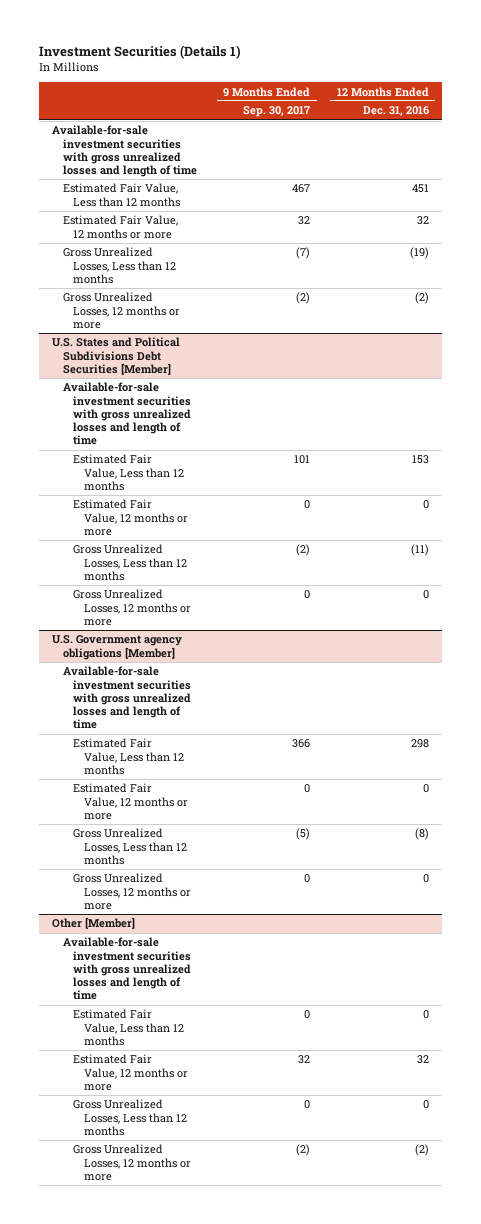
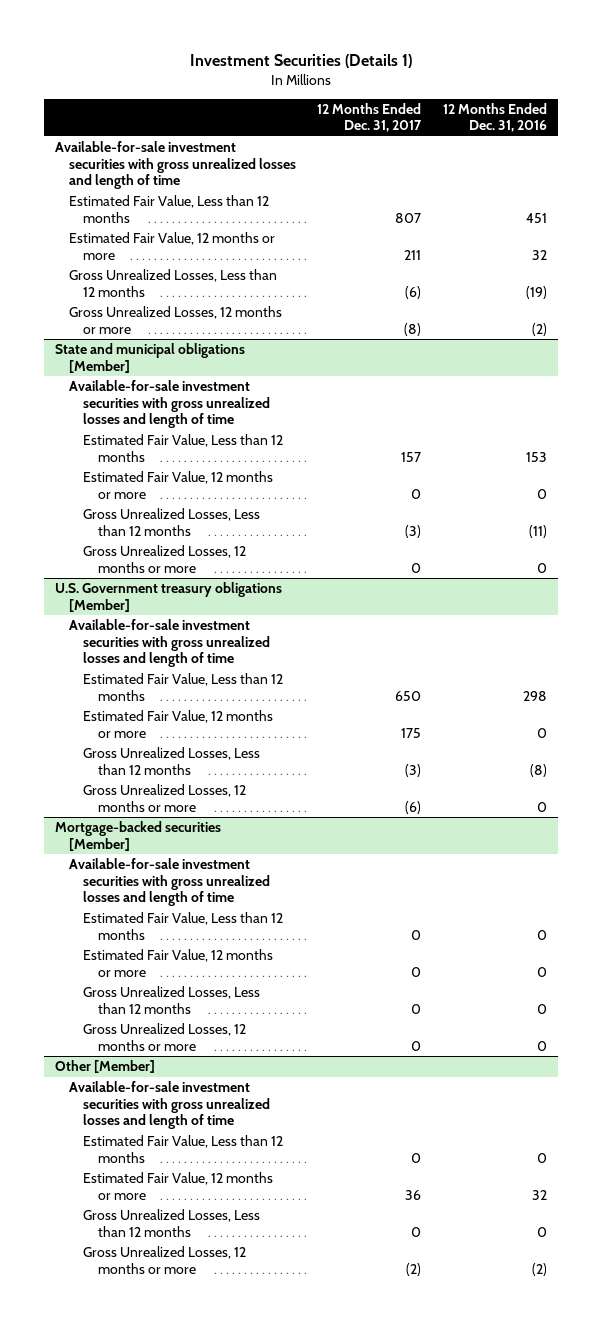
- | 9 Months Ended Sep. 30, 2017 | 12 Months Ended Dec. 31, 2016
+ | 12 Months Ended Dec. 31, 2017 | 12 Months Ended Dec. 31, 2016
- U.S. States and Political Subdivisions Debt Securities [Member]
+ State and municipal obligations [Member]
- U.S. Government agency obligations [Member]
+ U.S. Government treasury obligations [Member]
+ Mortgage-backed securities [Member]
+ Available-for-sale investment securities with gross unrealized losses and length of time
+ Estimated Fair Value, Less than 12 months | 0 | 0
+ Estimated Fair Value, 12 months or more | 0 | 0
+ Gross Unrealized Losses, Less than 12 months | 0 | 0
+ Gross Unrealized Losses, 12 months or more | 0 | 0

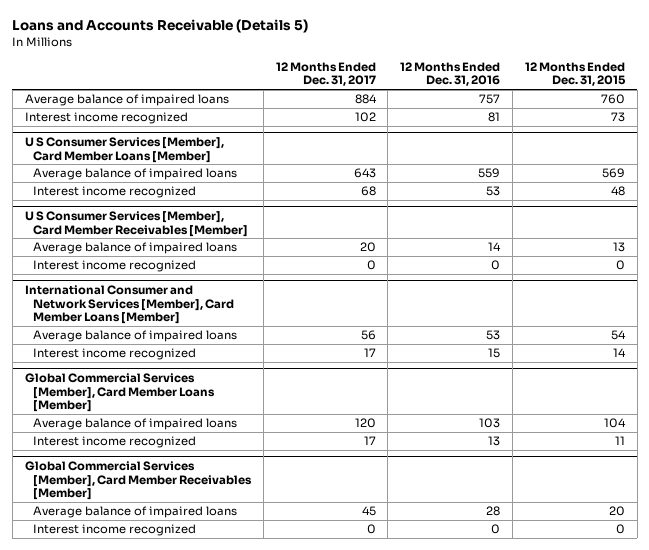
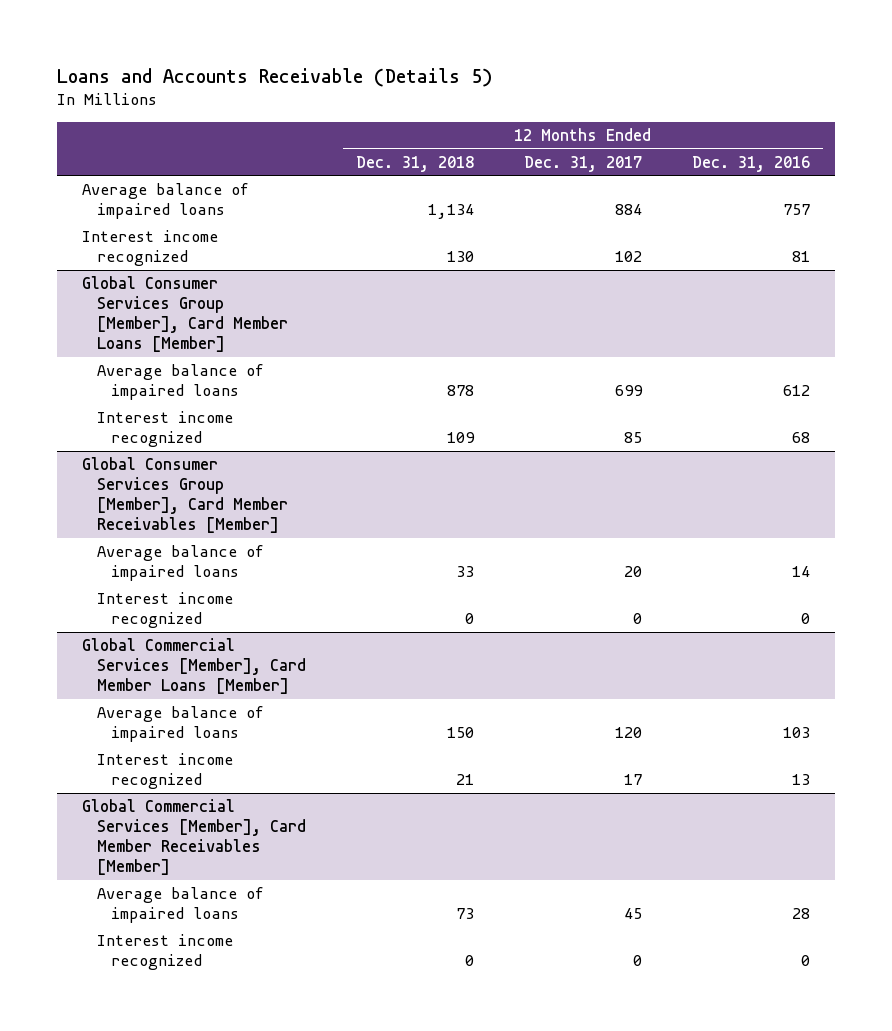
- | 12 Months Ended Dec. 31, 2017 | 12 Months Ended Dec. 31, 2016 | 12 Months Ended Dec. 31, 2015
+ | 12 Months Ended Dec. 31, 2018 | 12 Months Ended Dec. 31, 2017 | 12 Months Ended Dec. 31, 2016
- U S Consumer Services [Member], Card Member Loans [Member]
- Average balance of impaired loans | 643 | 559 | 569
- Interest income recognized | 68 | 53 | 48
- U S Consumer Services [Member], Card Member Receivables [Member]
+ Global Consumer Services Group [Member], Card Member Loans [Member]
+ Average balance of impaired loans | 878 | 699 | 612
+ Interest income recognized | 109 | 85 | 68
+ Global Consumer Services Group [Member], Card Member Receivables [Member]
- International Consumer and Network Services [Member], Card Member Loans [Member]
- Average balance of impaired loans | 56 | 53 | 54
- Interest income recognized | 17 | 15 | 14

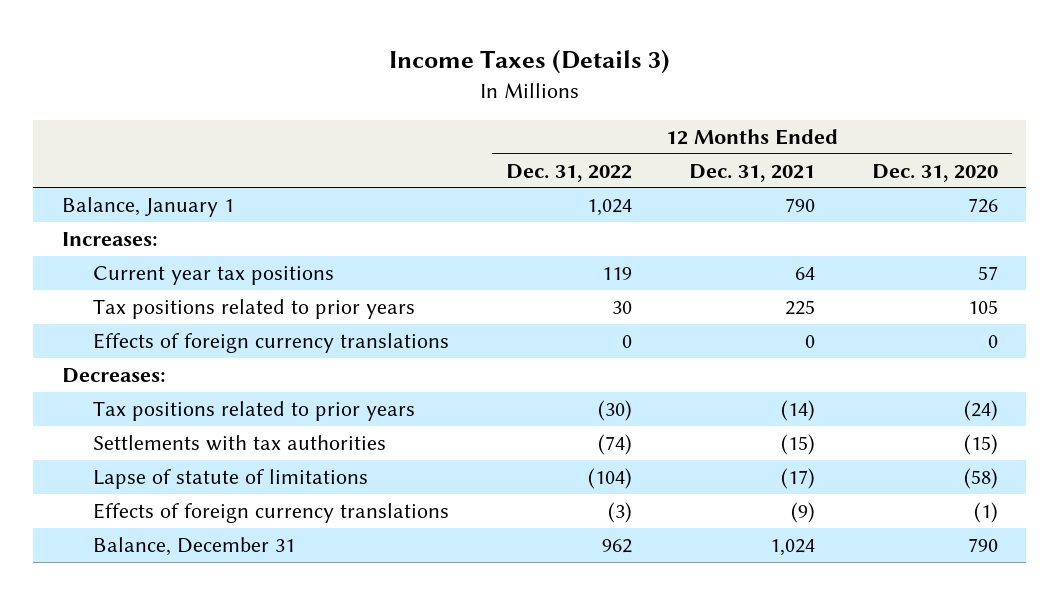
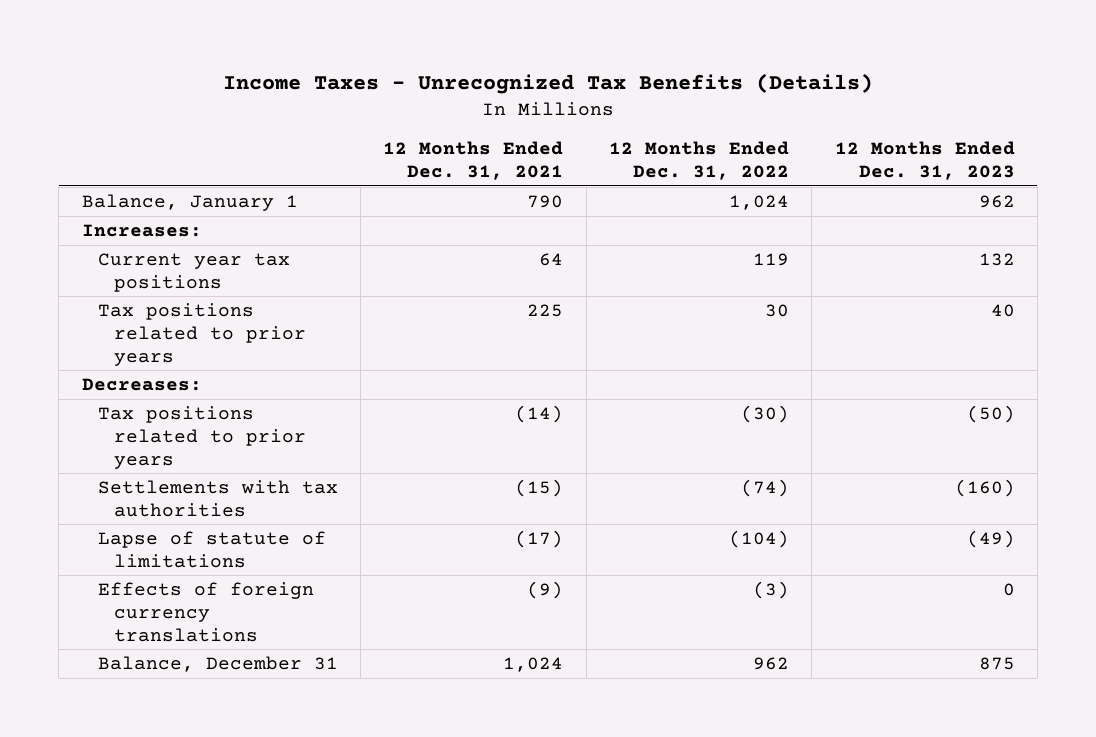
- Income Taxes (Details 3)
+ Income Taxes - Unrecognized Tax Benefits (Details)
- | 12 Months Ended Dec. 31, 2022 | 12 Months Ended Dec. 31, 2021 | 12 Months Ended Dec. 31, 2020
+ | 12 Months Ended Dec. 31, 2021 | 12 Months Ended Dec. 31, 2022 | 12 Months Ended Dec. 31, 2023
- Effects of foreign currency translations | 0 | 0 | 0

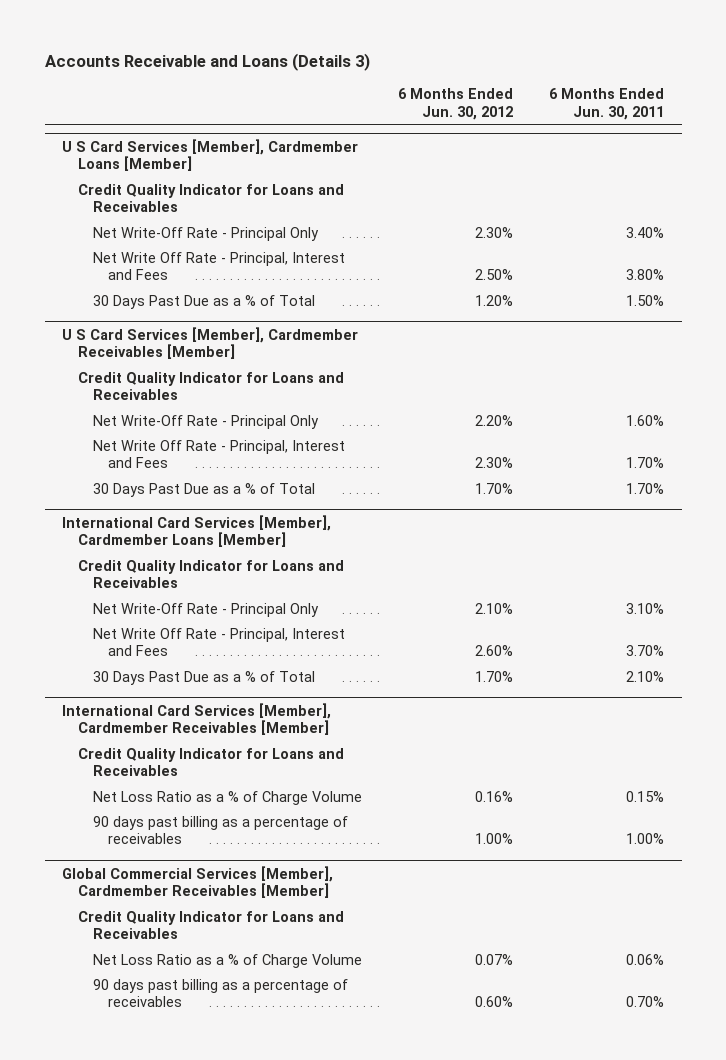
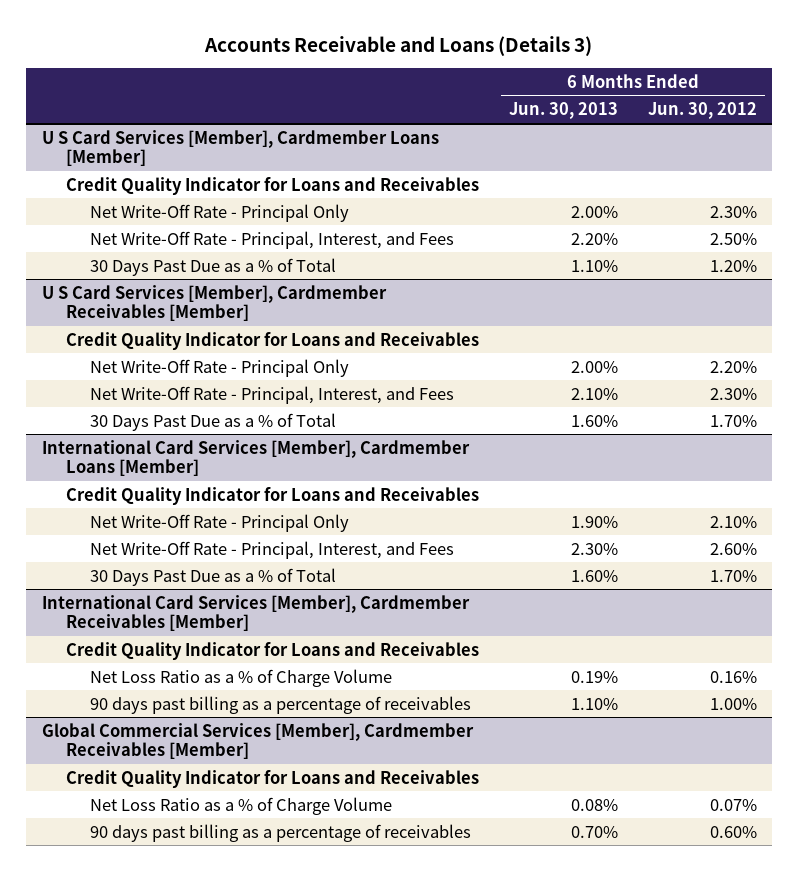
- | 6 Months Ended Jun. 30, 2012 | 6 Months Ended Jun. 30, 2011
+ | 6 Months Ended Jun. 30, 2013 | 6 Months Ended Jun. 30, 2012
@ U S Card Services [Member], Cardmember Loans [Member]
- Net Write Off Rate - Principal, Interest and Fees | 2.50% | 3.80%
+ Net Write-Off Rate - Principal, Interest, and Fees | 2.20% | 2.50%
@ U S Card Services [Member], Cardmember Receivables [Member]
- Net Write Off Rate - Principal, Interest and Fees | 2.30% | 1.70%
+ Net Write-Off Rate - Principal, Interest, and Fees | 2.10% | 2.30%
@ International Card Services [Member], Cardmember Loans [Member]
- Net Write Off Rate - Principal, Interest and Fees | 2.60% | 3.70%
+ Net Write-Off Rate - Principal, Interest, and Fees | 2.30% | 2.60%

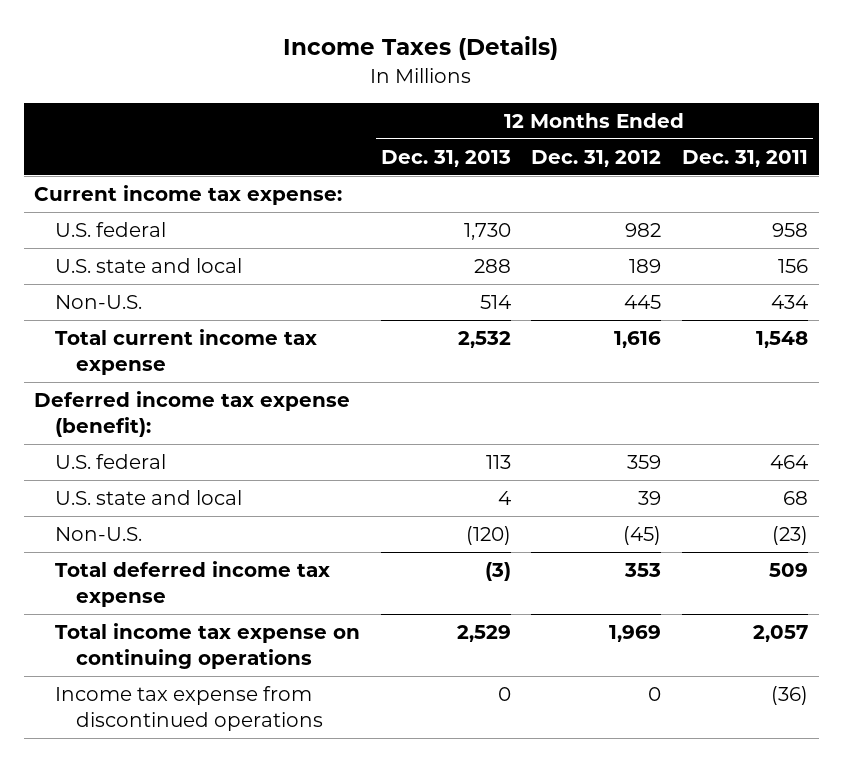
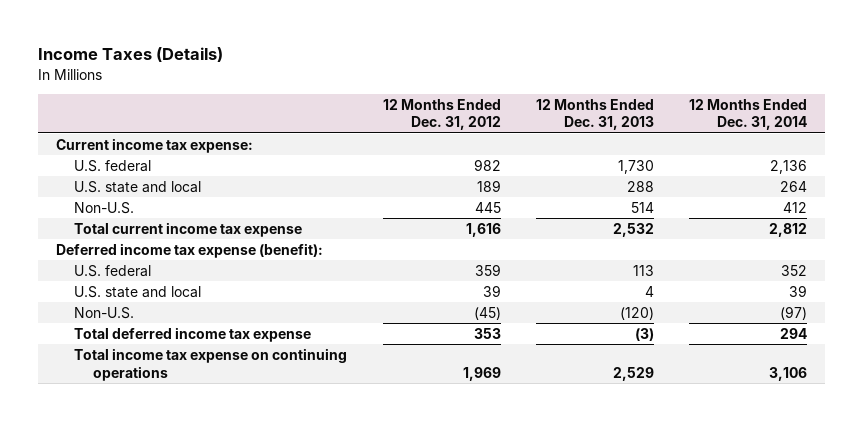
- | 12 Months Ended Dec. 31, 2013 | 12 Months Ended Dec. 31, 2012 | 12 Months Ended Dec. 31, 2011
+ | 12 Months Ended Dec. 31, 2012 | 12 Months Ended Dec. 31, 2013 | 12 Months Ended Dec. 31, 2014
- Income tax expense from discontinued operations | 0 | 0 | (36)

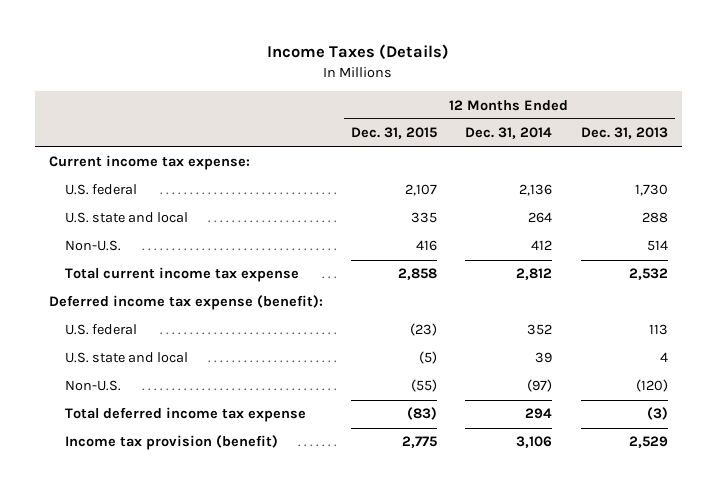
- | 12 Months Ended Dec. 31, 2012 | 12 Months Ended Dec. 31, 2013 | 12 Months Ended Dec. 31, 2014
+ | 12 Months Ended Dec. 31, 2015 | 12 Months Ended Dec. 31, 2014 | 12 Months Ended Dec. 31, 2013
- Total income tax expense on continuing operations | 1,969 | 2,529 | 3,106
+ Income tax provision (benefit) | 2,775 | 3,106 | 2,529

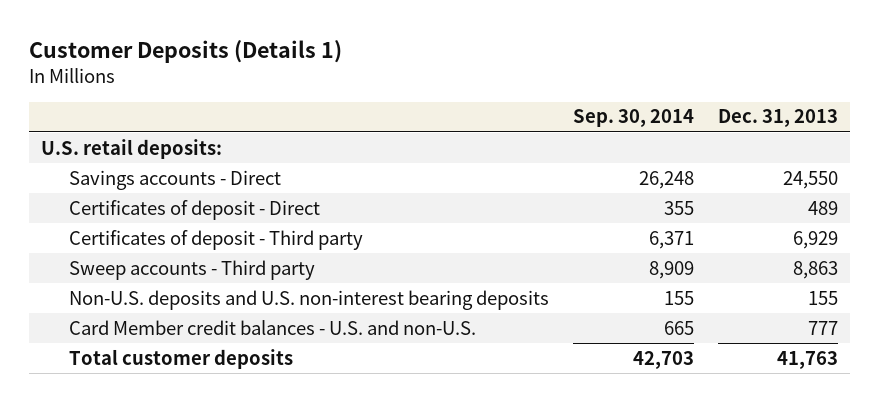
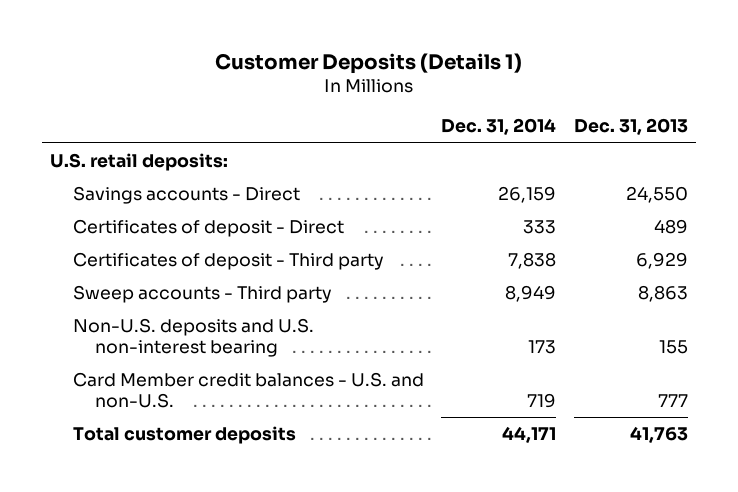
- | Sep. 30, 2014 | Dec. 31, 2013
+ | Dec. 31, 2014 | Dec. 31, 2013
- Non-U.S. deposits and U.S. non-interest bearing deposits | 155 | 155
+ Non-U.S. deposits and U.S. non-interest bearing | 173 | 155

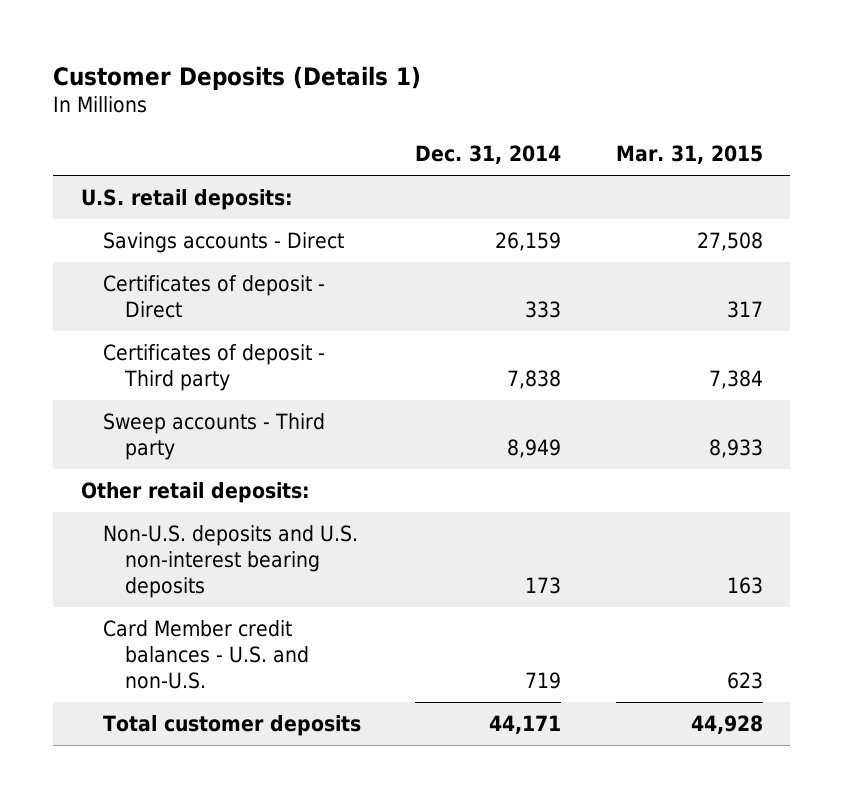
- | Dec. 31, 2014 | Dec. 31, 2013
+ | Dec. 31, 2014 | Mar. 31, 2015
- Non-U.S. deposits and U.S. non-interest bearing | 173 | 155
+ Other retail deposits:
+ Non-U.S. deposits and U.S. non-interest bearing deposits | 173 | 163

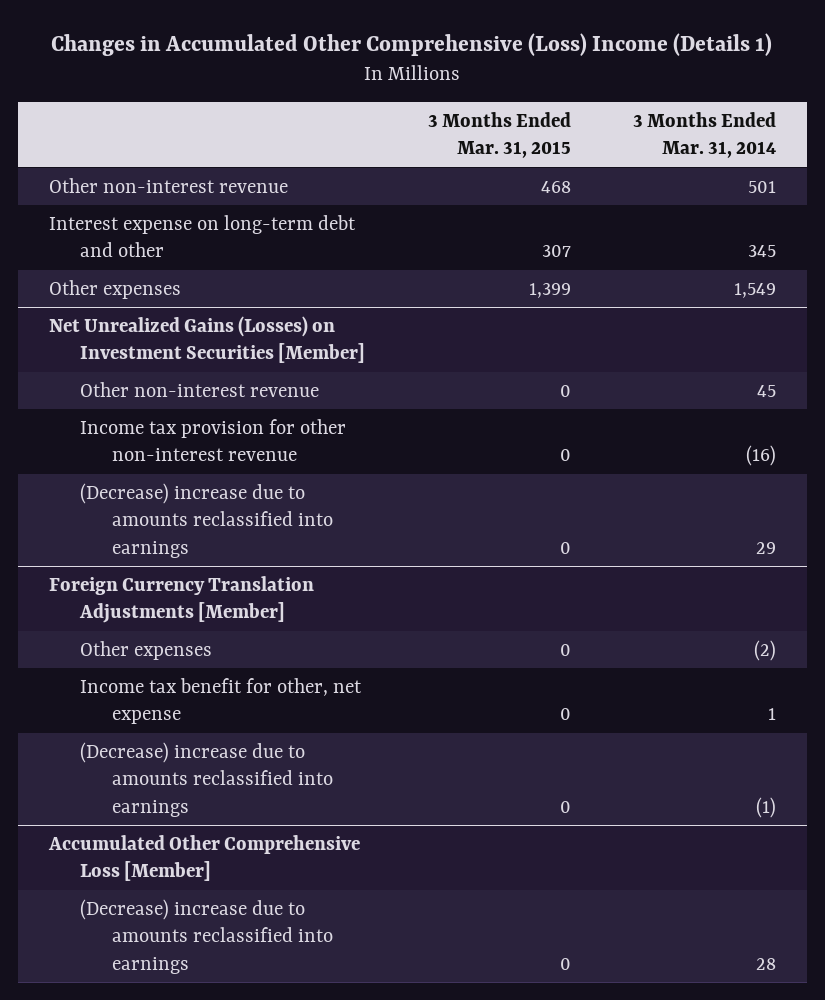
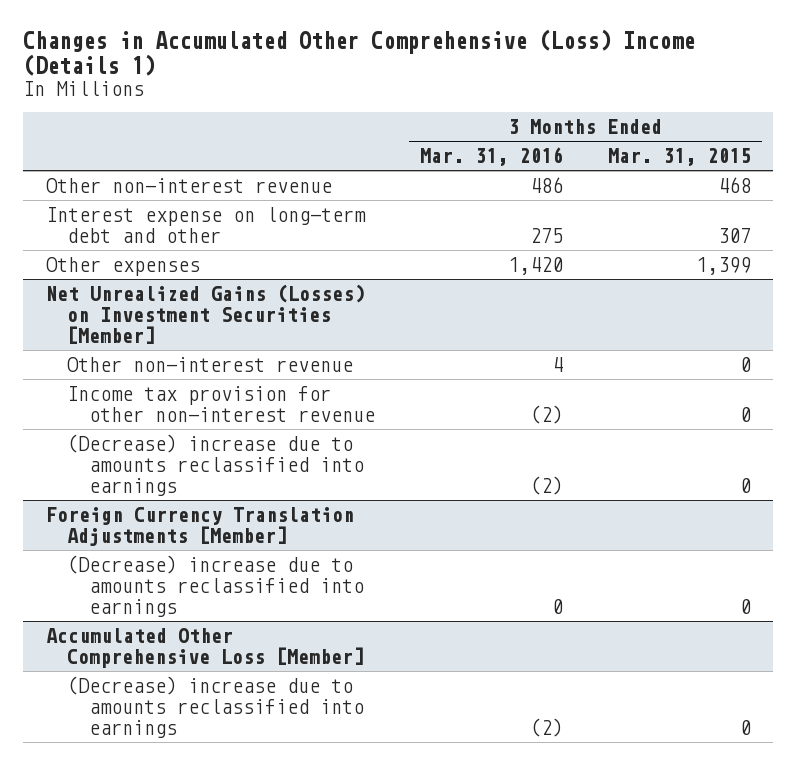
- | 3 Months Ended Mar. 31, 2015 | 3 Months Ended Mar. 31, 2014
+ | 3 Months Ended Mar. 31, 2016 | 3 Months Ended Mar. 31, 2015
@ Foreign Currency Translation Adjustments [Member]
- Other expenses | 0 | (2)
- Income tax benefit for other, net expense | 0 | 1

